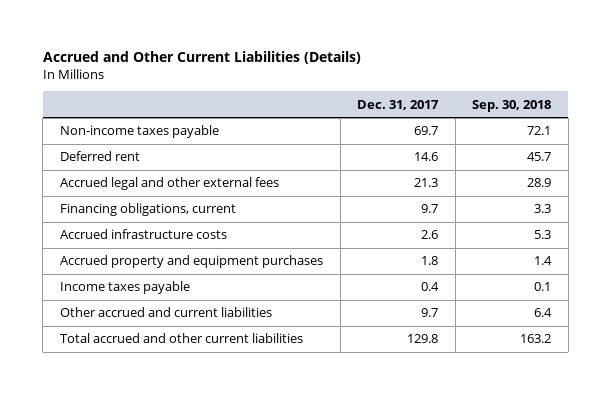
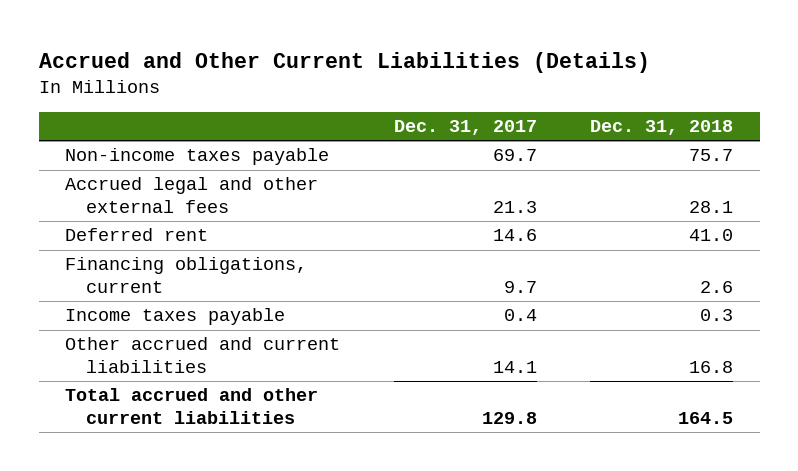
- | Dec. 31, 2017 | Sep. 30, 2018
+ | Dec. 31, 2017 | Dec. 31, 2018
moved down: Deferred rent | 14.6 | 41.0
- Accrued infrastructure costs | 2.6 | 5.3
- Accrued property and equipment purchases | 1.8 | 1.4
- Other accrued and current liabilities | 9.7 | 6.4
+ Other accrued and current liabilities | 14.1 | 16.8

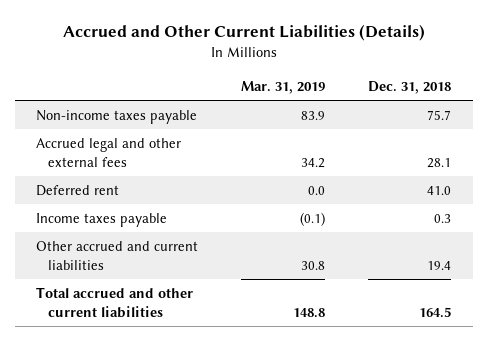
- | Dec. 31, 2017 | Dec. 31, 2018
+ | Mar. 31, 2019 | Dec. 31, 2018
- Financing obligations, current | 9.7 | 2.6
- Other accrued and current liabilities | 14.1 | 16.8
+ Other accrued and current liabilities | 30.8 | 19.4

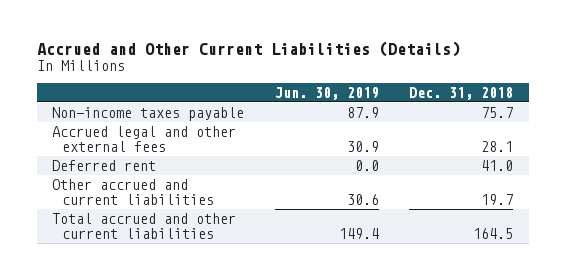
- | Mar. 31, 2019 | Dec. 31, 2018
+ | Jun. 30, 2019 | Dec. 31, 2018
- Income taxes payable | (0.1) | 0.3
- Other accrued and current liabilities | 30.8 | 19.4
+ Other accrued and current liabilities | 30.6 | 19.7

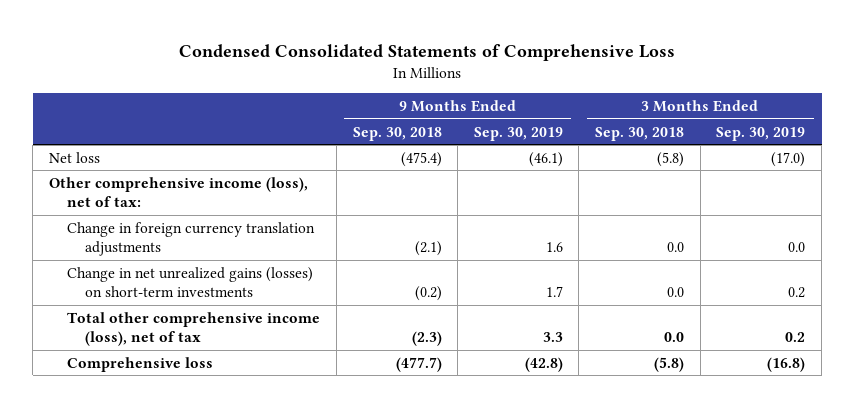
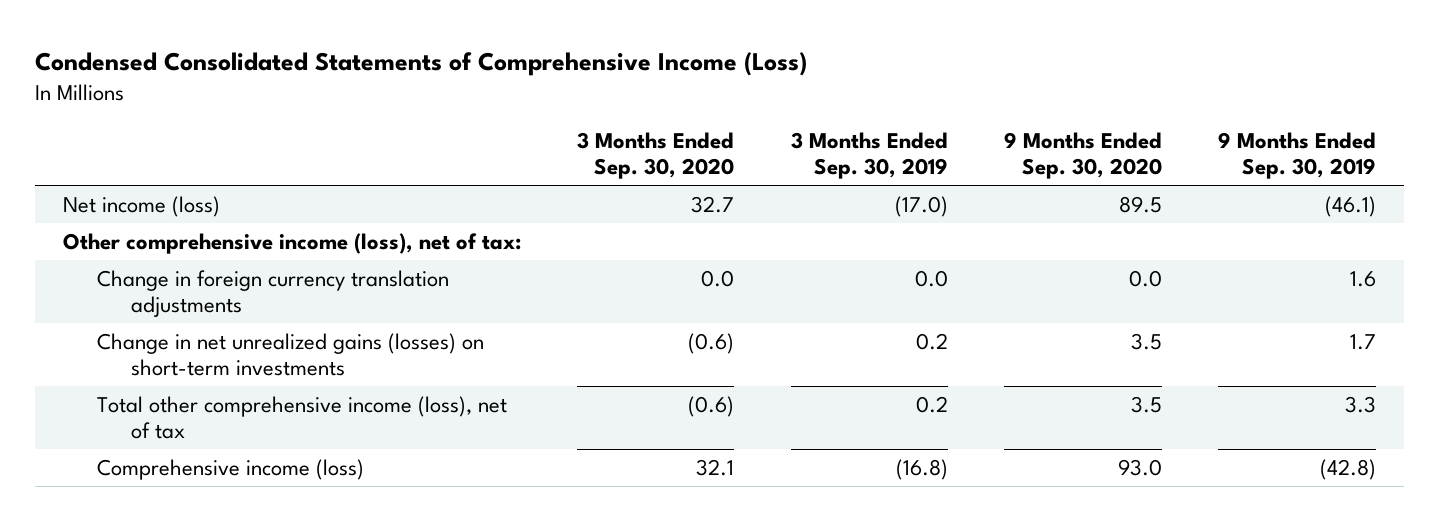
- Condensed Consolidated Statements of Comprehensive Loss
+ Condensed Consolidated Statements of Comprehensive Income (Loss)
- | 9 Months Ended Sep. 30, 2018 | 9 Months Ended Sep. 30, 2019 | 3 Months Ended Sep. 30, 2018 | 3 Months Ended Sep. 30, 2019
+ | 3 Months Ended Sep. 30, 2020 | 3 Months Ended Sep. 30, 2019 | 9 Months Ended Sep. 30, 2020 | 9 Months Ended Sep. 30, 2019
- Net loss | (475.4) | (46.1) | (5.8) | (17.0)
+ Net income (loss) | 32.7 | (17.0) | 89.5 | (46.1)
- Comprehensive loss | (477.7) | (42.8) | (5.8) | (16.8)
+ Comprehensive income (loss) | 32.1 | (16.8) | 93.0 | (42.8)

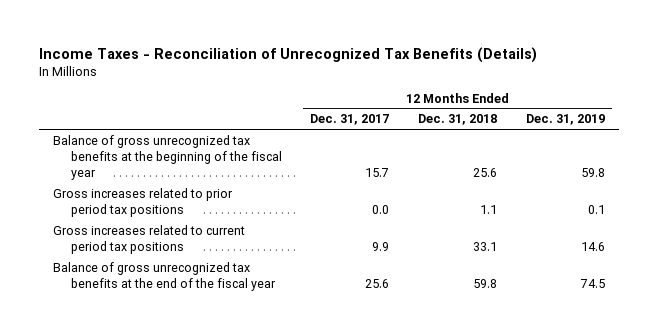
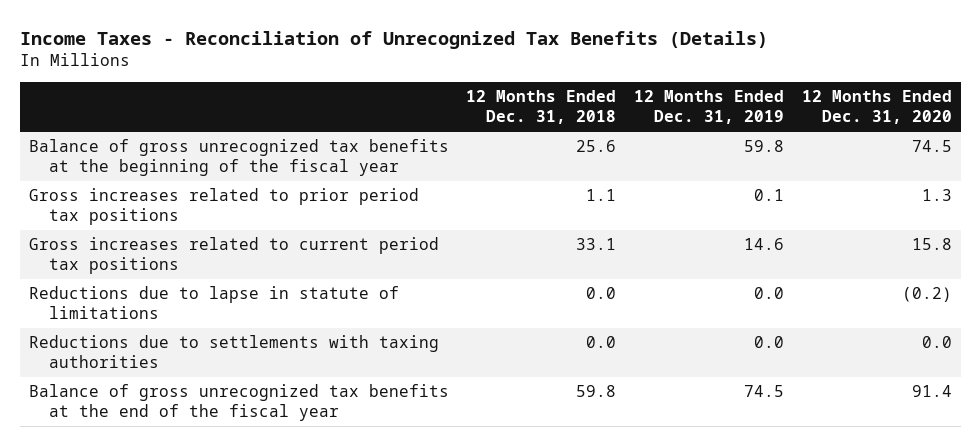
- | 12 Months Ended Dec. 31, 2017 | 12 Months Ended Dec. 31, 2018 | 12 Months Ended Dec. 31, 2019
+ | 12 Months Ended Dec. 31, 2018 | 12 Months Ended Dec. 31, 2019 | 12 Months Ended Dec. 31, 2020
+ Reductions due to lapse in statute of limitations | 0.0 | 0.0 | (0.2)
+ Reductions due to settlements with taxing authorities | 0.0 | 0.0 | 0.0

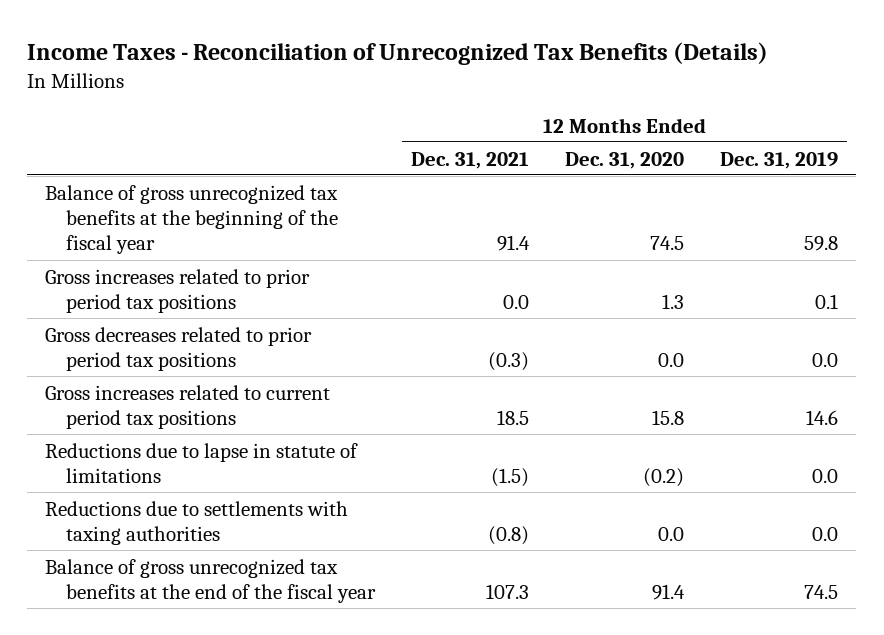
- | 12 Months Ended Dec. 31, 2018 | 12 Months Ended Dec. 31, 2019 | 12 Months Ended Dec. 31, 2020
+ | 12 Months Ended Dec. 31, 2021 | 12 Months Ended Dec. 31, 2020 | 12 Months Ended Dec. 31, 2019
+ Gross decreases related to prior period tax positions | (0.3) | 0.0 | 0.0

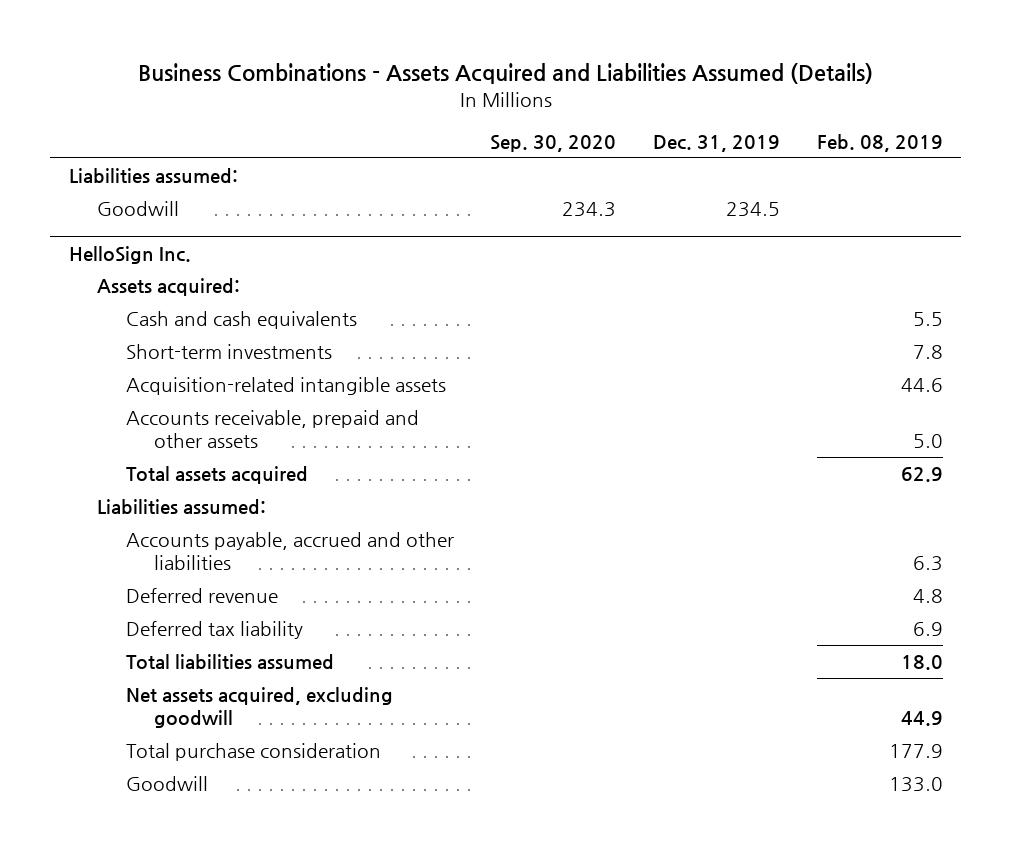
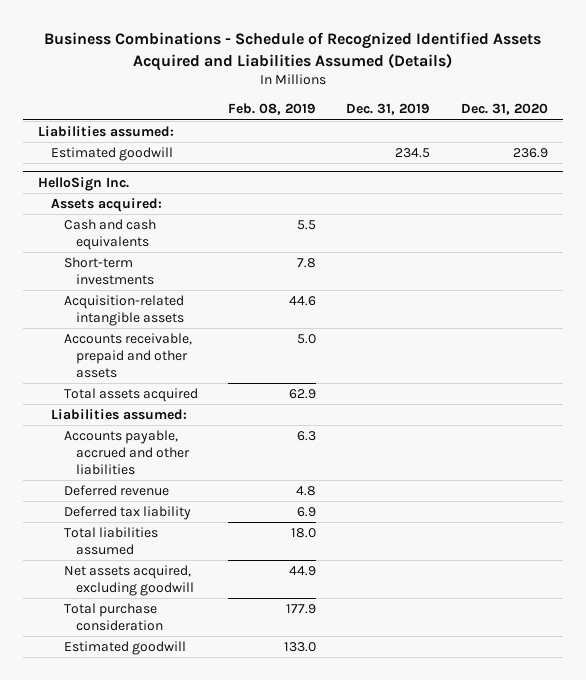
- Business Combinations - Assets Acquired and Liabilities Assumed (Details)
+ Business Combinations - Schedule of Recognized Identified Assets Acquired and Liabilities Assumed (Details)
- | Sep. 30, 2020 | Dec. 31, 2019 | Feb. 08, 2019
+ | Feb. 08, 2019 | Dec. 31, 2019 | Dec. 31, 2020
- Goodwill | 234.3 | 234.5 |
+ Estimated goodwill | | 234.5 | 236.9
@ HelloSign Inc.
- Goodwill | | | 133.0
+ Estimated goodwill | 133.0 | |

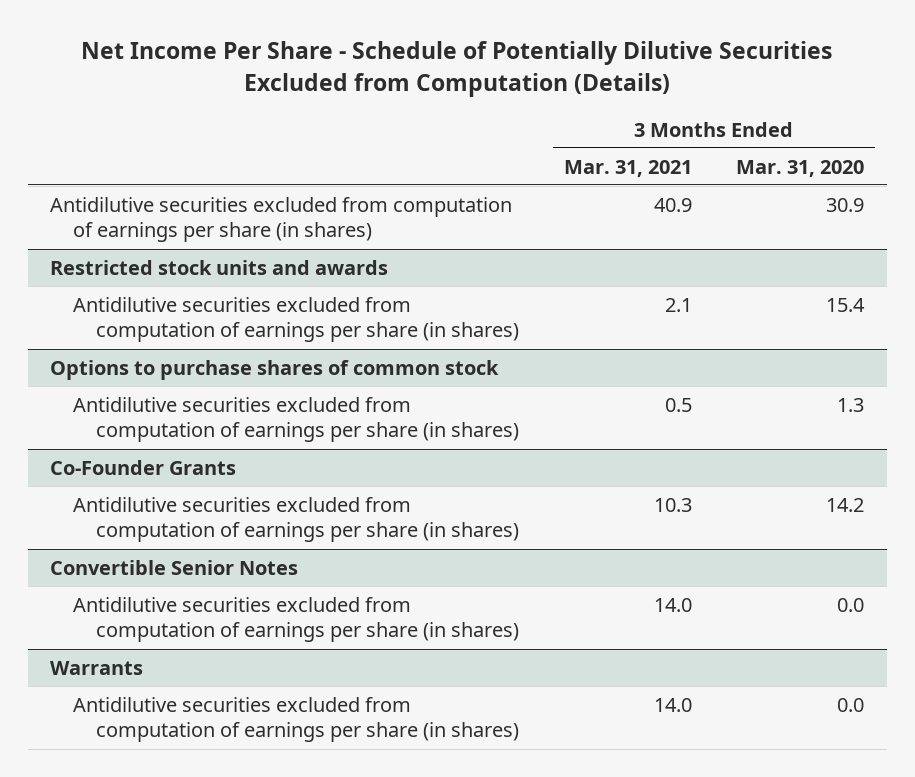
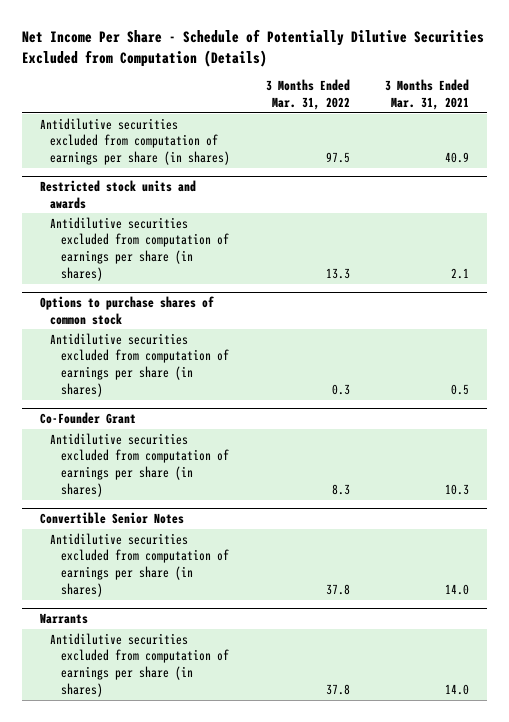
- | 3 Months Ended Mar. 31, 2021 | 3 Months Ended Mar. 31, 2020
+ | 3 Months Ended Mar. 31, 2022 | 3 Months Ended Mar. 31, 2021
- Co-Founder Grants
+ Co-Founder Grant

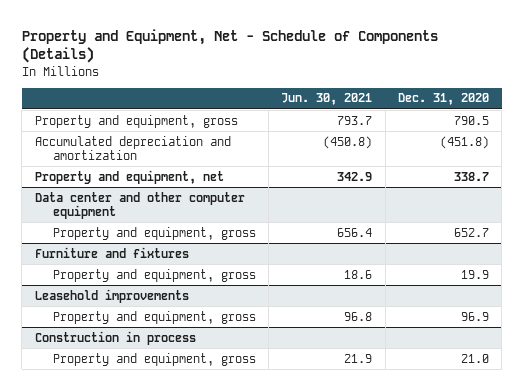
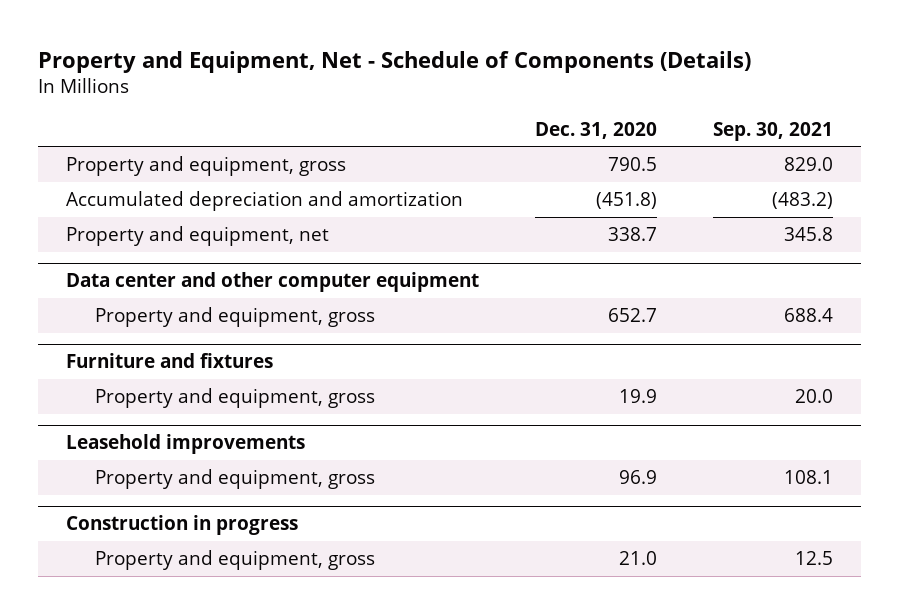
- | Jun. 30, 2021 | Dec. 31, 2020
+ | Dec. 31, 2020 | Sep. 30, 2021
- Construction in process
+ Construction in progress

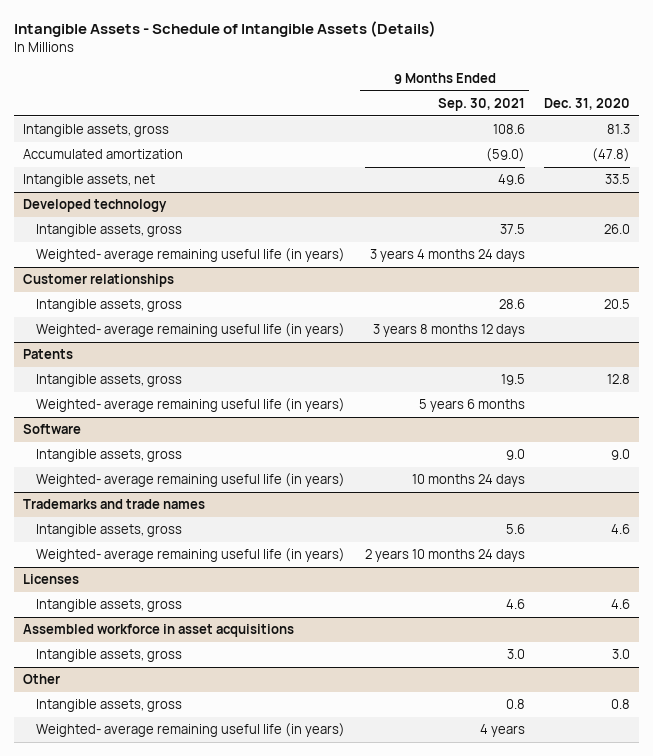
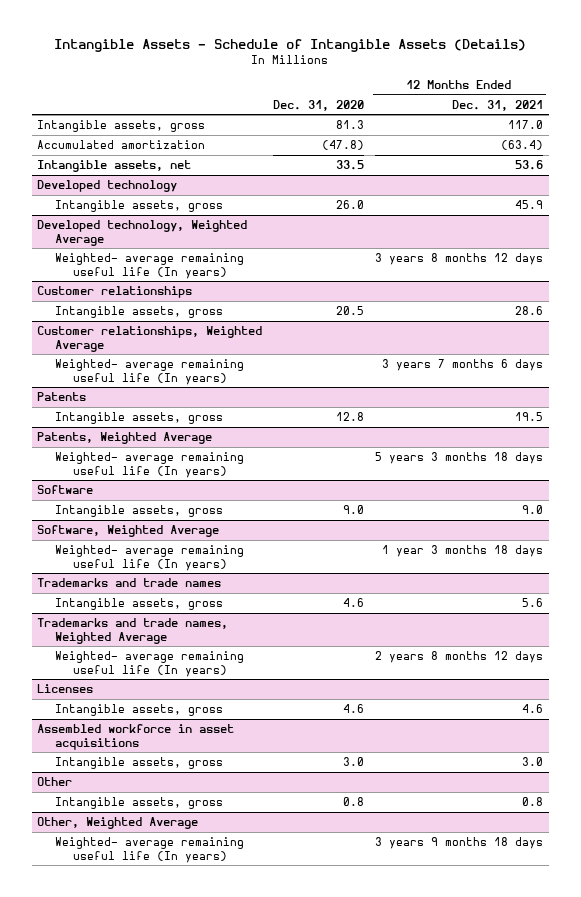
- | 9 Months Ended Sep. 30, 2021 | Dec. 31, 2020
+ | Dec. 31, 2020 | 12 Months Ended Dec. 31, 2021
@ Developed technology
- Weighted- average remaining useful life (in years) | 3 years 4 months 24 days |
+ Developed technology, Weighted Average
+ Weighted- average remaining useful life (In years) | | 3 years 8 months 12 days
@ Customer relationships
- Weighted- average remaining useful life (in years) | 3 years 8 months 12 days |
+ Customer relationships, Weighted Average
+ Weighted- average remaining useful life (In years) | | 3 years 7 months 6 days
@ Patents
- Weighted- average remaining useful life (in years) | 5 years 6 months |
+ Patents, Weighted Average
+ Weighted- average remaining useful life (In years) | | 5 years 3 months 18 days
@ Software
- Weighted- average remaining useful life (in years) | 10 months 24 days |
+ Software, Weighted Average
+ Weighted- average remaining useful life (In years) | | 1 year 3 months 18 days
@ Trademarks and trade names
- Weighted- average remaining useful life (in years) | 2 years 10 months 24 days |
+ Trademarks and trade names, Weighted Average
+ Weighted- average remaining useful life (In years) | | 2 years 8 months 12 days
@ Other
- Weighted- average remaining useful life (in years) | 4 years |
+ Other, Weighted Average
+ Weighted- average remaining useful life (In years) | | 3 years 9 months 18 days

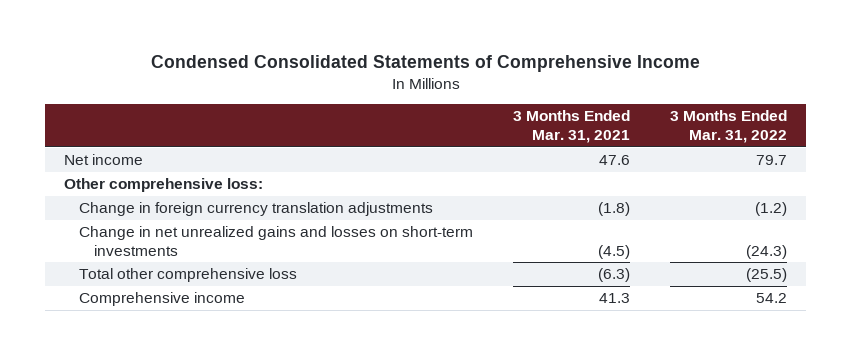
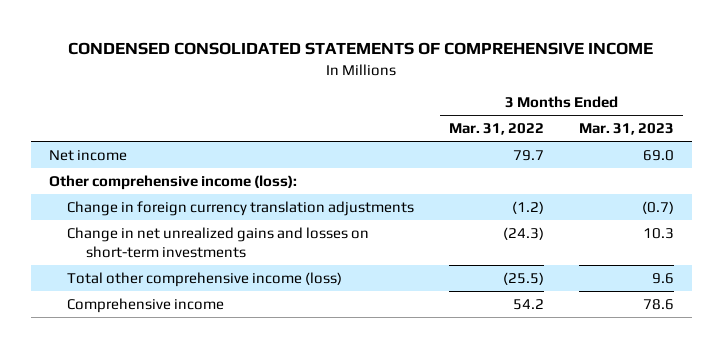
- Condensed Consolidated Statements of Comprehensive Income
+ CONDENSED CONSOLIDATED STATEMENTS OF COMPREHENSIVE INCOME
- | 3 Months Ended Mar. 31, 2021 | 3 Months Ended Mar. 31, 2022
+ | 3 Months Ended Mar. 31, 2022 | 3 Months Ended Mar. 31, 2023
- Other comprehensive loss:
+ Other comprehensive income (loss):
- Total other comprehensive loss | (6.3) | (25.5)
+ Total other comprehensive income (loss) | (25.5) | 9.6

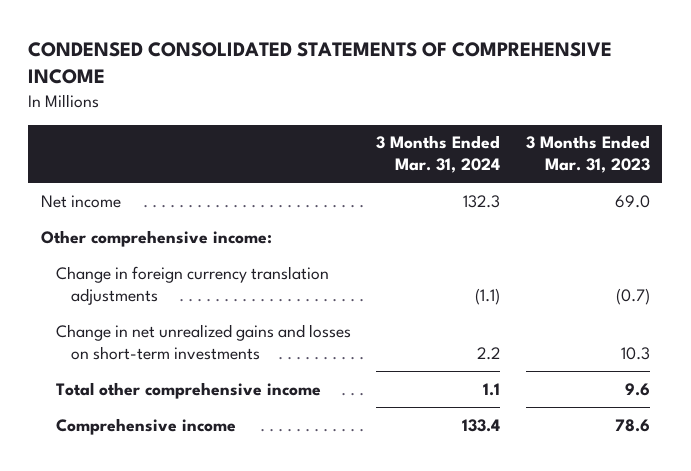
- | 3 Months Ended Mar. 31, 2022 | 3 Months Ended Mar. 31, 2023
+ | 3 Months Ended Mar. 31, 2024 | 3 Months Ended Mar. 31, 2023
- Other comprehensive income (loss):
+ Other comprehensive income:
- Total other comprehensive income (loss) | (25.5) | 9.6
+ Total other comprehensive income | 1.1 | 9.6

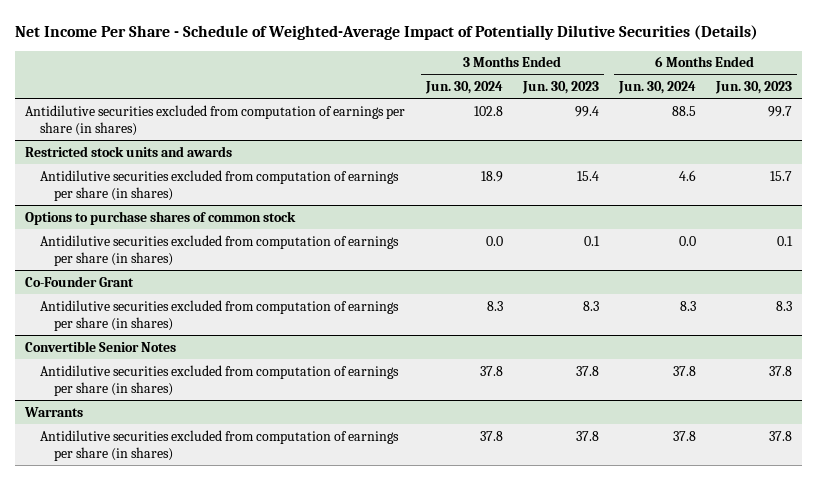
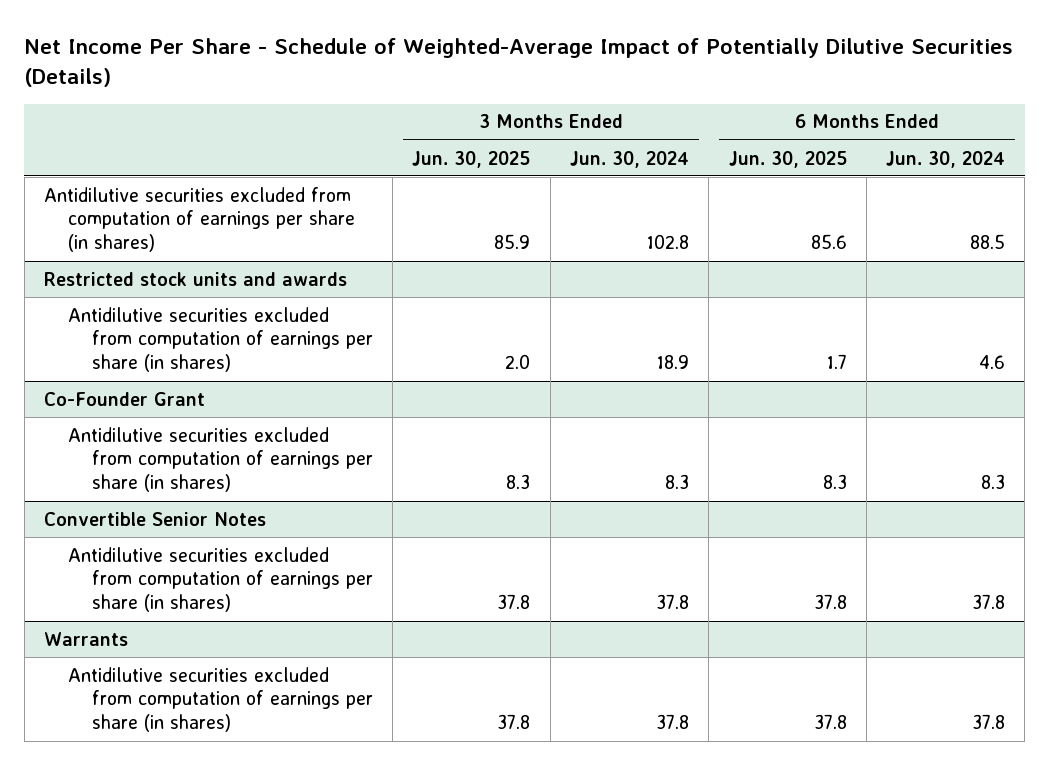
- | 3 Months Ended Jun. 30, 2024 | 3 Months Ended Jun. 30, 2023 | 6 Months Ended Jun. 30, 2024 | 6 Months Ended Jun. 30, 2023
+ | 3 Months Ended Jun. 30, 2025 | 3 Months Ended Jun. 30, 2024 | 6 Months Ended Jun. 30, 2025 | 6 Months Ended Jun. 30, 2024
- Options to purchase shares of common stock
- Antidilutive securities excluded from computation of earnings per share (in shares) | 0.0 | 0.1 | 0.0 | 0.1

